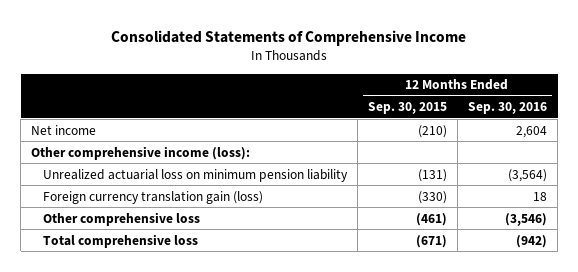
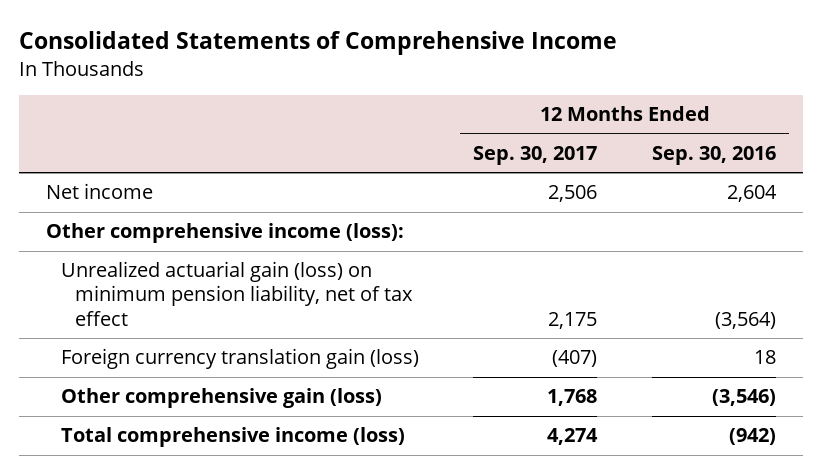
- | 12 Months Ended Sep. 30, 2015 | 12 Months Ended Sep. 30, 2016
+ | 12 Months Ended Sep. 30, 2017 | 12 Months Ended Sep. 30, 2016
- Unrealized actuarial loss on minimum pension liability | (131) | (3,564)
+ Unrealized actuarial gain (loss) on minimum pension liability, net of tax effect | 2,175 | (3,564)
- Other comprehensive loss | (461) | (3,546)
- Total comprehensive loss | (671) | (942)
+ Other comprehensive gain (loss) | 1,768 | (3,546)
+ Total comprehensive income (loss) | 4,274 | (942)

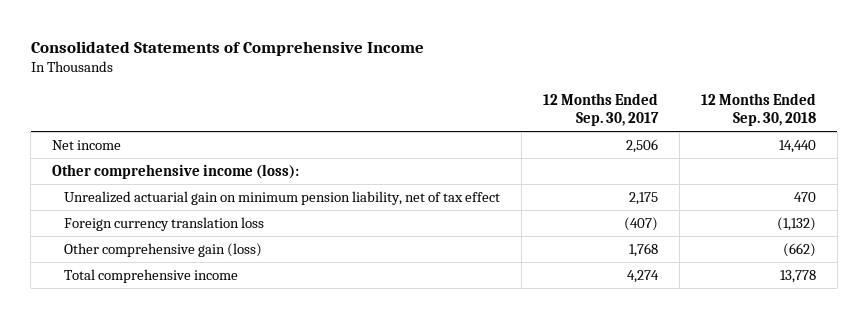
- | 12 Months Ended Sep. 30, 2017 | 12 Months Ended Sep. 30, 2016
+ | 12 Months Ended Sep. 30, 2017 | 12 Months Ended Sep. 30, 2018
- Unrealized actuarial gain (loss) on minimum pension liability, net of tax effect | 2,175 | (3,564)
- Foreign currency translation gain (loss) | (407) | 18
+ Unrealized actuarial gain on minimum pension liability, net of tax effect | 2,175 | 470
+ Foreign currency translation loss | (407) | (1,132)
- Total comprehensive income (loss) | 4,274 | (942)
+ Total comprehensive income | 4,274 | 13,778

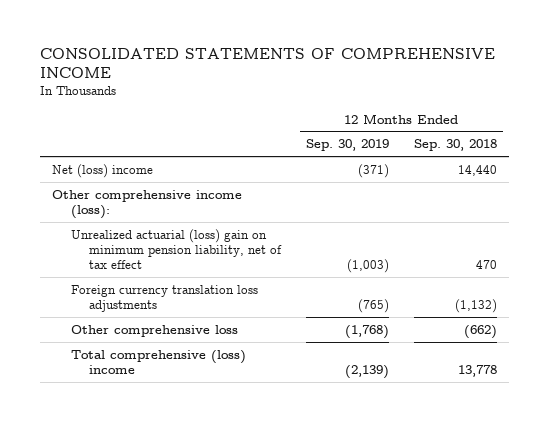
- Consolidated Statements of Comprehensive Income
+ CONSOLIDATED STATEMENTS OF COMPREHENSIVE INCOME
- | 12 Months Ended Sep. 30, 2017 | 12 Months Ended Sep. 30, 2018
+ | 12 Months Ended Sep. 30, 2019 | 12 Months Ended Sep. 30, 2018
- Net income | 2,506 | 14,440
+ Net (loss) income | (371) | 14,440
- Unrealized actuarial gain on minimum pension liability, net of tax effect | 2,175 | 470
- Foreign currency translation loss | (407) | (1,132)
- Other comprehensive gain (loss) | 1,768 | (662)
- Total comprehensive income | 4,274 | 13,778
+ Unrealized actuarial (loss) gain on minimum pension liability, net of tax effect | (1,003) | 470
+ Foreign currency translation loss adjustments | (765) | (1,132)
+ Other comprehensive loss | (1,768) | (662)
+ Total comprehensive (loss) income | (2,139) | 13,778

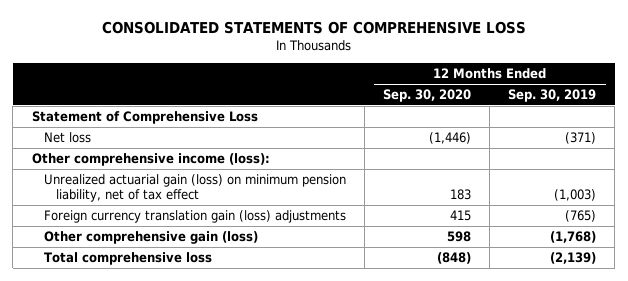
- CONSOLIDATED STATEMENTS OF COMPREHENSIVE INCOME
+ CONSOLIDATED STATEMENTS OF COMPREHENSIVE LOSS
- | 12 Months Ended Sep. 30, 2019 | 12 Months Ended Sep. 30, 2018
+ | 12 Months Ended Sep. 30, 2020 | 12 Months Ended Sep. 30, 2019
- Net (loss) income | (371) | 14,440
+ Statement of Comprehensive Loss
+ Net loss | (1,446) | (371)
- Unrealized actuarial (loss) gain on minimum pension liability, net of tax effect | (1,003) | 470
- Foreign currency translation loss adjustments | (765) | (1,132)
- Other comprehensive loss | (1,768) | (662)
- Total comprehensive (loss) income | (2,139) | 13,778
+ Unrealized actuarial gain (loss) on minimum pension liability, net of tax effect | 183 | (1,003)
+ Foreign currency translation gain (loss) adjustments | 415 | (765)
+ Other comprehensive gain (loss) | 598 | (1,768)
+ Total comprehensive loss | (848) | (2,139)

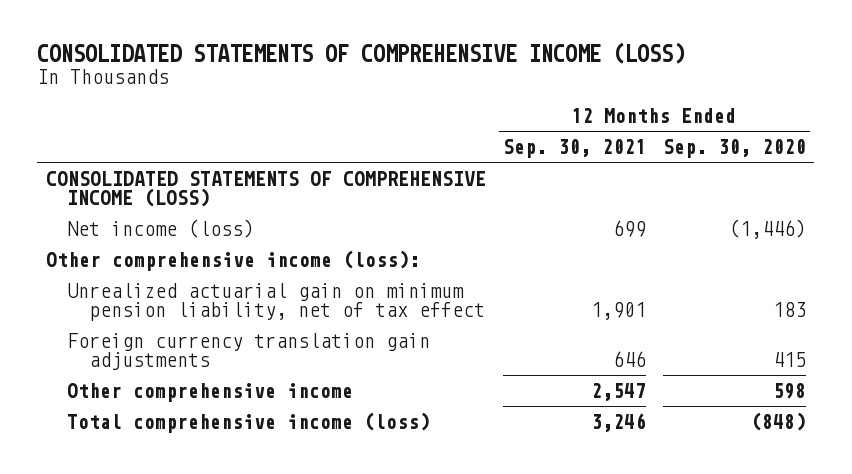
- CONSOLIDATED STATEMENTS OF COMPREHENSIVE LOSS
+ CONSOLIDATED STATEMENTS OF COMPREHENSIVE INCOME (LOSS)
- | 12 Months Ended Sep. 30, 2020 | 12 Months Ended Sep. 30, 2019
+ | 12 Months Ended Sep. 30, 2021 | 12 Months Ended Sep. 30, 2020
- Statement of Comprehensive Loss
- Net loss | (1,446) | (371)
+ CONSOLIDATED STATEMENTS OF COMPREHENSIVE INCOME (LOSS)
+ Net income (loss) | 699 | (1,446)
- Unrealized actuarial gain (loss) on minimum pension liability, net of tax effect | 183 | (1,003)
- Foreign currency translation gain (loss) adjustments | 415 | (765)
- Other comprehensive gain (loss) | 598 | (1,768)
- Total comprehensive loss | (848) | (2,139)
+ Unrealized actuarial gain on minimum pension liability, net of tax effect | 1,901 | 183
+ Foreign currency translation gain adjustments | 646 | 415
+ Other comprehensive income | 2,547 | 598
+ Total comprehensive income (loss) | 3,246 | (848)

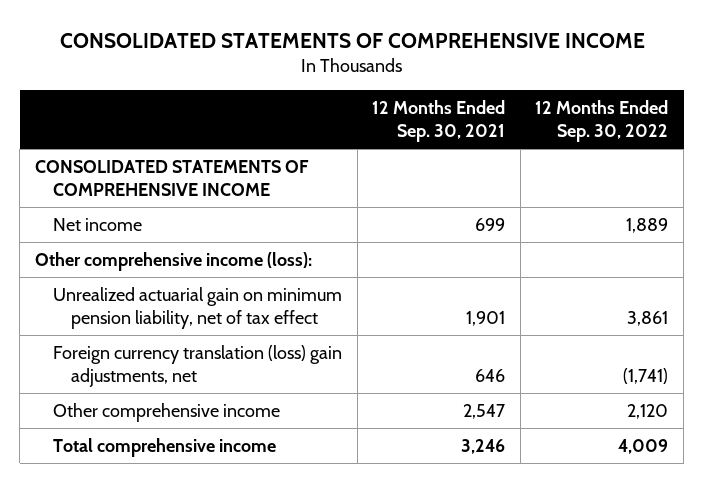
- CONSOLIDATED STATEMENTS OF COMPREHENSIVE INCOME (LOSS)
+ CONSOLIDATED STATEMENTS OF COMPREHENSIVE INCOME
- | 12 Months Ended Sep. 30, 2021 | 12 Months Ended Sep. 30, 2020
+ | 12 Months Ended Sep. 30, 2021 | 12 Months Ended Sep. 30, 2022
- CONSOLIDATED STATEMENTS OF COMPREHENSIVE INCOME (LOSS)
- Net income (loss) | 699 | (1,446)
+ CONSOLIDATED STATEMENTS OF COMPREHENSIVE INCOME
+ Net income | 699 | 1,889
- Foreign currency translation gain adjustments | 646 | 415
+ Foreign currency translation (loss) gain adjustments, net | 646 | (1,741)
- Total comprehensive income (loss) | 3,246 | (848)
+ Total comprehensive income | 3,246 | 4,009

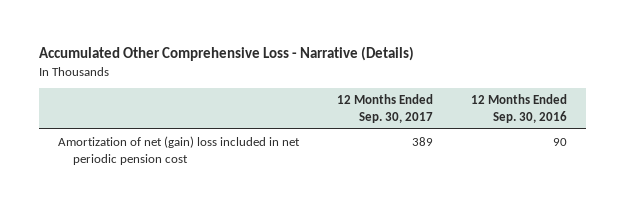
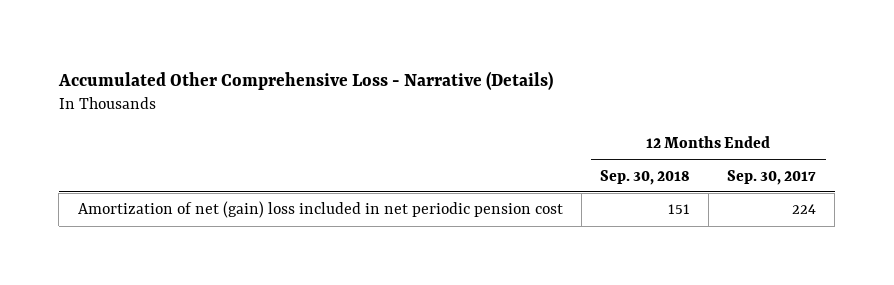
- | 12 Months Ended Sep. 30, 2017 | 12 Months Ended Sep. 30, 2016
+ | 12 Months Ended Sep. 30, 2018 | 12 Months Ended Sep. 30, 2017
- Amortization of net (gain) loss included in net periodic pension cost | 389 | 90
+ Amortization of net (gain) loss included in net periodic pension cost | 151 | 224

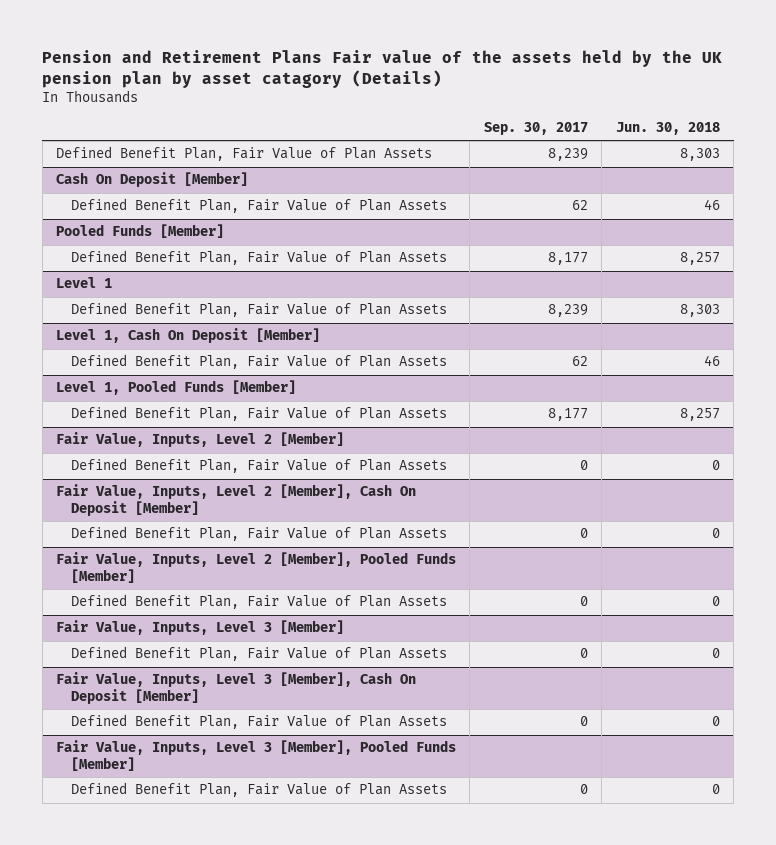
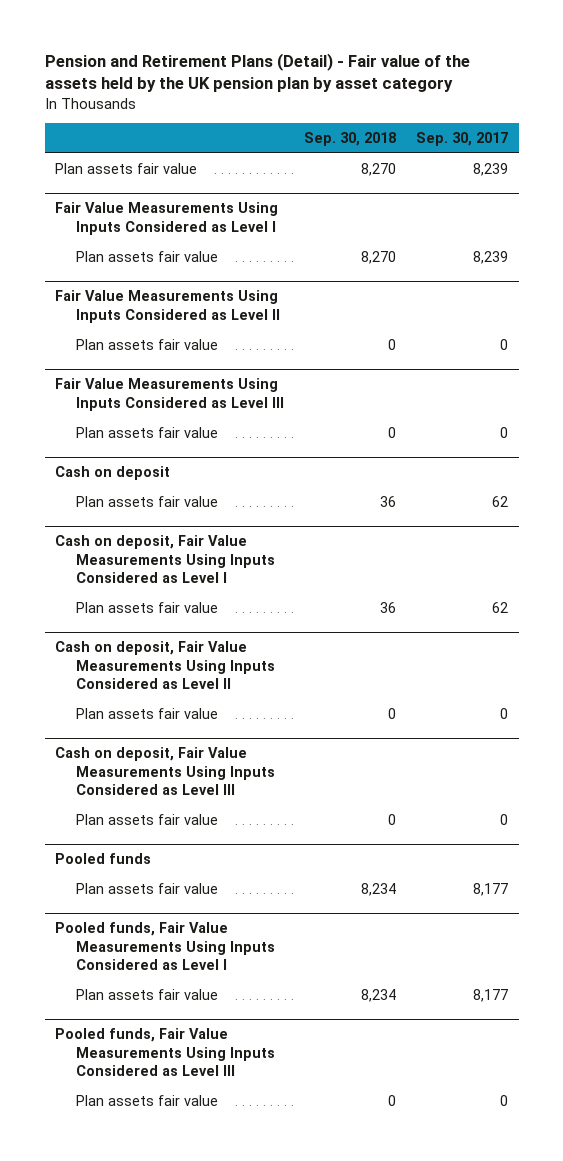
- Pension and Retirement Plans Fair value of the assets held by the UK pension plan by asset catagory (Details)
+ Pension and Retirement Plans (Detail) - Fair value of the assets held by the UK pension plan by asset category
- | Sep. 30, 2017 | Jun. 30, 2018
+ | Sep. 30, 2018 | Sep. 30, 2017
- Defined Benefit Plan, Fair Value of Plan Assets | 8,239 | 8,303
- Cash On Deposit [Member]
- Defined Benefit Plan, Fair Value of Plan Assets | 62 | 46
- Pooled Funds [Member]
- Defined Benefit Plan, Fair Value of Plan Assets | 8,177 | 8,257
- Level 1
- Defined Benefit Plan, Fair Value of Plan Assets | 8,239 | 8,303
- Level 1, Cash On Deposit [Member]
- Defined Benefit Plan, Fair Value of Plan Assets | 62 | 46
- Level 1, Pooled Funds [Member]
- Defined Benefit Plan, Fair Value of Plan Assets | 8,177 | 8,257
- Fair Value, Inputs, Level 2 [Member]
- Defined Benefit Plan, Fair Value of Plan Assets | 0 | 0
- Fair Value, Inputs, Level 2 [Member], Cash On Deposit [Member]
- Defined Benefit Plan, Fair Value of Plan Assets | 0 | 0
- Fair Value, Inputs, Level 2 [Member], Pooled Funds [Member]
- Defined Benefit Plan, Fair Value of Plan Assets | 0 | 0
- Fair Value, Inputs, Level 3 [Member]
- Defined Benefit Plan, Fair Value of Plan Assets | 0 | 0
- Fair Value, Inputs, Level 3 [Member], Cash On Deposit [Member]
- Defined Benefit Plan, Fair Value of Plan Assets | 0 | 0
- Fair Value, Inputs, Level 3 [Member], Pooled Funds [Member]
- Defined Benefit Plan, Fair Value of Plan Assets | 0 | 0
+ Plan assets fair value | 8,270 | 8,239
+ Fair Value Measurements Using Inputs Considered as Level I
+ Plan assets fair value | 8,270 | 8,239
+ Fair Value Measurements Using Inputs Considered as Level II
+ Plan assets fair value | 0 | 0
+ Fair Value Measurements Using Inputs Considered as Level III
+ Plan assets fair value | 0 | 0
+ Cash on deposit
+ Plan assets fair value | 36 | 62
+ Cash on deposit, Fair Value Measurements Using Inputs Considered as Level I
+ Plan assets fair value | 36 | 62
+ Cash on deposit, Fair Value Measurements Using Inputs Considered as Level II
+ Plan assets fair value | 0 | 0
+ Cash on deposit, Fair Value Measurements Using Inputs Considered as Level III
+ Plan assets fair value | 0 | 0
+ Pooled funds
+ Plan assets fair value | 8,234 | 8,177
+ Pooled funds, Fair Value Measurements Using Inputs Considered as Level I
+ Plan assets fair value | 8,234 | 8,177
+ Pooled funds, Fair Value Measurements Using Inputs Considered as Level III
+ Plan assets fair value | 0 | 0

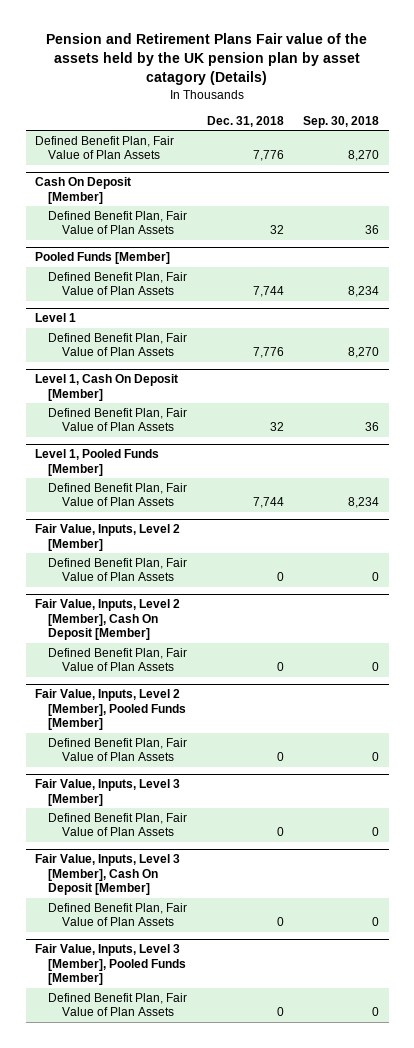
- Pension and Retirement Plans (Detail) - Fair value of the assets held by the UK pension plan by asset category
+ Pension and Retirement Plans Fair value of the assets held by the UK pension plan by asset catagory (Details)
- | Sep. 30, 2018 | Sep. 30, 2017
+ | Dec. 31, 2018 | Sep. 30, 2018
- Plan assets fair value | 8,270 | 8,239
- Fair Value Measurements Using Inputs Considered as Level I
- Plan assets fair value | 8,270 | 8,239
- Fair Value Measurements Using Inputs Considered as Level II
- Plan assets fair value | 0 | 0
- Fair Value Measurements Using Inputs Considered as Level III
- Plan assets fair value | 0 | 0
- Cash on deposit
- Plan assets fair value | 36 | 62
- Cash on deposit, Fair Value Measurements Using Inputs Considered as Level I
- Plan assets fair value | 36 | 62
- Cash on deposit, Fair Value Measurements Using Inputs Considered as Level II
- Plan assets fair value | 0 | 0
- Cash on deposit, Fair Value Measurements Using Inputs Considered as Level III
- Plan assets fair value | 0 | 0
- Pooled funds
- Plan assets fair value | 8,234 | 8,177
- Pooled funds, Fair Value Measurements Using Inputs Considered as Level I
- Plan assets fair value | 8,234 | 8,177
- Pooled funds, Fair Value Measurements Using Inputs Considered as Level III
- Plan assets fair value | 0 | 0
+ Defined Benefit Plan, Fair Value of Plan Assets | 7,776 | 8,270
+ Cash On Deposit [Member]
+ Defined Benefit Plan, Fair Value of Plan Assets | 32 | 36
+ Pooled Funds [Member]
+ Defined Benefit Plan, Fair Value of Plan Assets | 7,744 | 8,234
+ Level 1
+ Defined Benefit Plan, Fair Value of Plan Assets | 7,776 | 8,270
+ Level 1, Cash On Deposit [Member]
+ Defined Benefit Plan, Fair Value of Plan Assets | 32 | 36
+ Level 1, Pooled Funds [Member]
+ Defined Benefit Plan, Fair Value of Plan Assets | 7,744 | 8,234
+ Fair Value, Inputs, Level 2 [Member]
+ Defined Benefit Plan, Fair Value of Plan Assets | 0 | 0
+ Fair Value, Inputs, Level 2 [Member], Cash On Deposit [Member]
+ Defined Benefit Plan, Fair Value of Plan Assets | 0 | 0
+ Fair Value, Inputs, Level 2 [Member], Pooled Funds [Member]
+ Defined Benefit Plan, Fair Value of Plan Assets | 0 | 0
+ Fair Value, Inputs, Level 3 [Member]
+ Defined Benefit Plan, Fair Value of Plan Assets | 0 | 0
+ Fair Value, Inputs, Level 3 [Member], Cash On Deposit [Member]
+ Defined Benefit Plan, Fair Value of Plan Assets | 0 | 0
+ Fair Value, Inputs, Level 3 [Member], Pooled Funds [Member]
+ Defined Benefit Plan, Fair Value of Plan Assets | 0 | 0

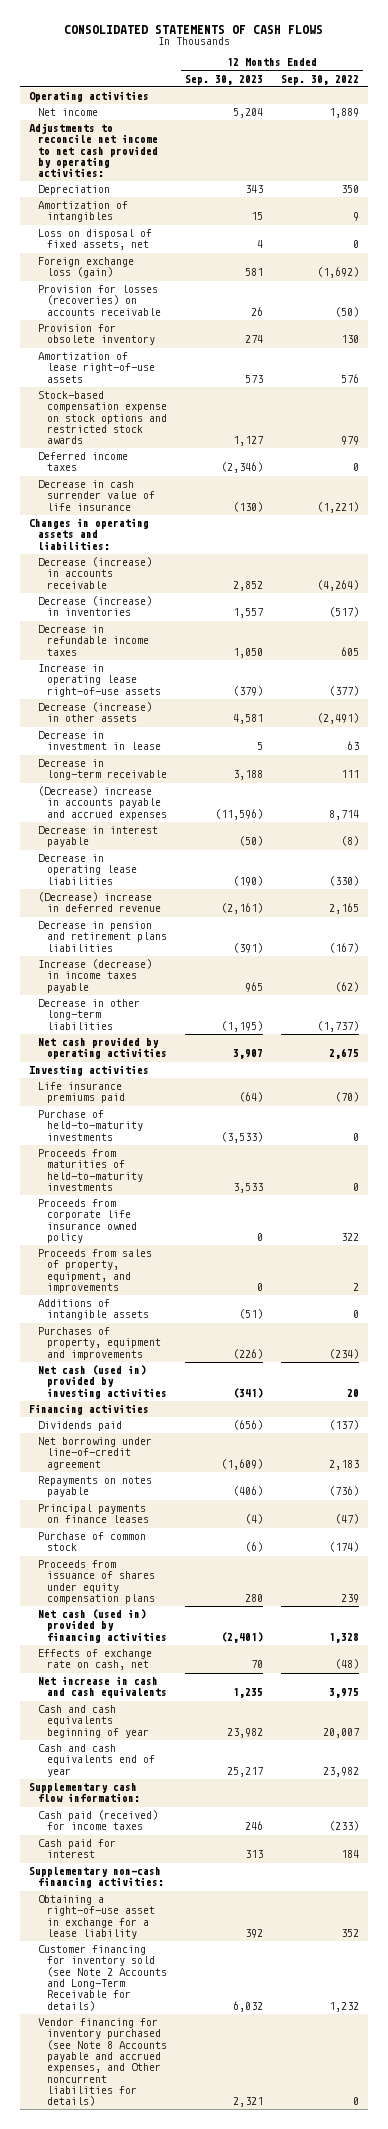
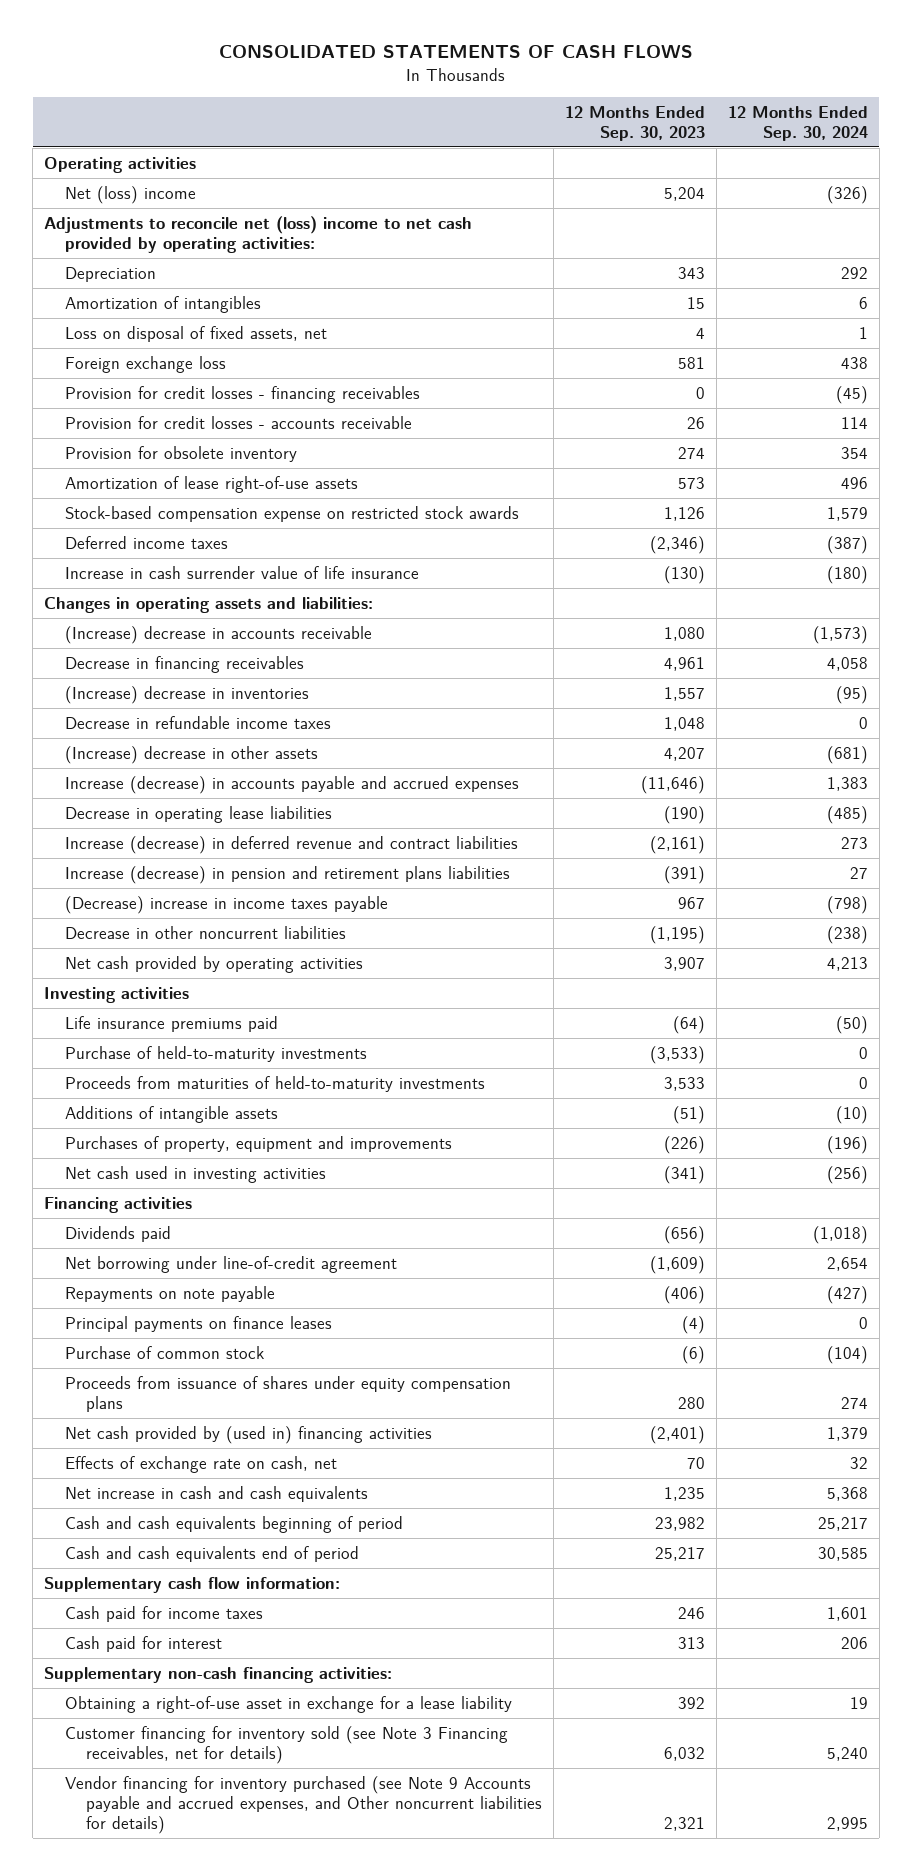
- | 12 Months Ended Sep. 30, 2023 | 12 Months Ended Sep. 30, 2022
+ | 12 Months Ended Sep. 30, 2023 | 12 Months Ended Sep. 30, 2024
- Net income | 5,204 | 1,889
- Adjustments to reconcile net income to net cash provided by operating activities:
+ Net (loss) income | 5,204 | (326)
+ Adjustments to reconcile net (loss) income to net cash provided by operating activities:
- Foreign exchange loss (gain) | 581 | (1,692)
- Provision for losses (recoveries) on accounts receivable | 26 | (50)
+ Foreign exchange loss | 581 | 438
+ Provision for credit losses - financing receivables | 0 | (45)
+ Provision for credit losses - accounts receivable | 26 | 114
- Stock-based compensation expense on stock options and restricted stock awards | 1,127 | 979
+ Stock-based compensation expense on restricted stock awards | 1,126 | 1,579
- Decrease in cash surrender value of life insurance | (130) | (1,221)
+ Increase in cash surrender value of life insurance | (130) | (180)
- Decrease (increase) in accounts receivable | 2,852 | (4,264)
- Decrease (increase) in inventories | 1,557 | (517)
- Decrease in refundable income taxes | 1,050 | 605
- Increase in operating lease right-of-use assets | (379) | (377)
- Decrease (increase) in other assets | 4,581 | (2,491)
- Decrease in investment in lease | 5 | 63
- Decrease in long-term receivable | 3,188 | 111
- (Decrease) increase in accounts payable and accrued expenses | (11,596) | 8,714
- Decrease in interest payable | (50) | (8)
+ (Increase) decrease in accounts receivable | 1,080 | (1,573)
+ Decrease in financing receivables | 4,961 | 4,058
+ (Increase) decrease in inventories | 1,557 | (95)
+ Decrease in refundable income taxes | 1,048 | 0
+ (Increase) decrease in other assets | 4,207 | (681)
+ Increase (decrease) in accounts payable and accrued expenses | (11,646) | 1,383
- (Decrease) increase in deferred revenue | (2,161) | 2,165
- Decrease in pension and retirement plans liabilities | (391) | (167)
- Increase (decrease) in income taxes payable | 965 | (62)
- Decrease in other long-term liabilities | (1,195) | (1,737)
+ Increase (decrease) in deferred revenue and contract liabilities | (2,161) | 273
+ Increase (decrease) in pension and retirement plans liabilities | (391) | 27
+ (Decrease) increase in income taxes payable | 967 | (798)
+ Decrease in other noncurrent liabilities | (1,195) | (238)
- Proceeds from corporate life insurance owned policy | 0 | 322
- Proceeds from sales of property, equipment, and improvements | 0 | 2
- Net cash (used in) provided by investing activities | (341) | 20
+ Net cash used in investing activities | (341) | (256)
- Repayments on notes payable | (406) | (736)
+ Repayments on note payable | (406) | (427)
- Net cash (used in) provided by financing activities | (2,401) | 1,328
+ Net cash provided by (used in) financing activities | (2,401) | 1,379
- Cash and cash equivalents beginning of year | 23,982 | 20,007
- Cash and cash equivalents end of year | 25,217 | 23,982
+ Cash and cash equivalents beginning of period | 23,982 | 25,217
+ Cash and cash equivalents end of period | 25,217 | 30,585
- Cash paid (received) for income taxes | 246 | (233)
+ Cash paid for income taxes | 246 | 1,601
- Customer financing for inventory sold (see Note 2 Accounts and Long-Term Receivable for details) | 6,032 | 1,232
- Vendor financing for inventory purchased (see Note 8 Accounts payable and accrued expenses, and Other noncurrent liabilities for details) | 2,321 | 0
+ Customer financing for inventory sold (see Note 3 Financing receivables, net for details) | 6,032 | 5,240
+ Vendor financing for inventory purchased (see Note 9 Accounts payable and accrued expenses, and Other noncurrent liabilities for details) | 2,321 | 2,995

